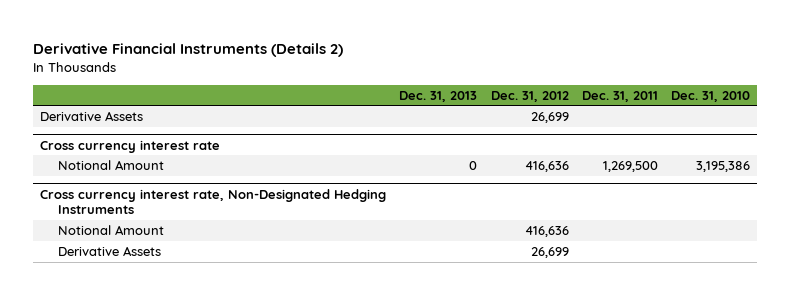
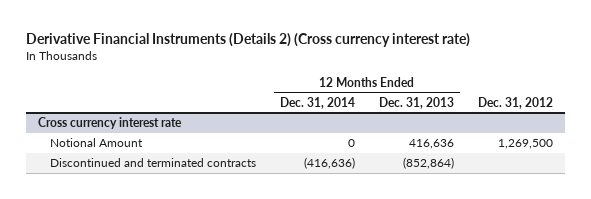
- Derivative Financial Instruments (Details 2)
+ Derivative Financial Instruments (Details 2) (Cross currency interest rate)
- | Dec. 31, 2013 | Dec. 31, 2012 | Dec. 31, 2011 | Dec. 31, 2010
+ | 12 Months Ended Dec. 31, 2014 | 12 Months Ended Dec. 31, 2013 | Dec. 31, 2012
- Derivative Assets | | 26,699 | |
@ Cross currency interest rate
- Notional Amount | 0 | 416,636 | 1,269,500 | 3,195,386
- Cross currency interest rate, Non-Designated Hedging Instruments
- Notional Amount | | 416,636 | |
- Derivative Assets | | 26,699 | |
@ Cross currency interest rate
+ Notional Amount | 0 | 416,636 | 1,269,500
+ Discontinued and terminated contracts | (416,636) | (852,864) |

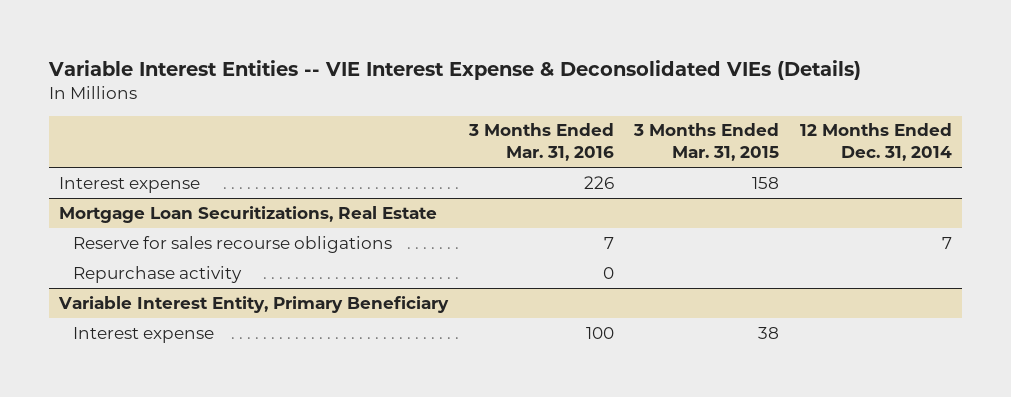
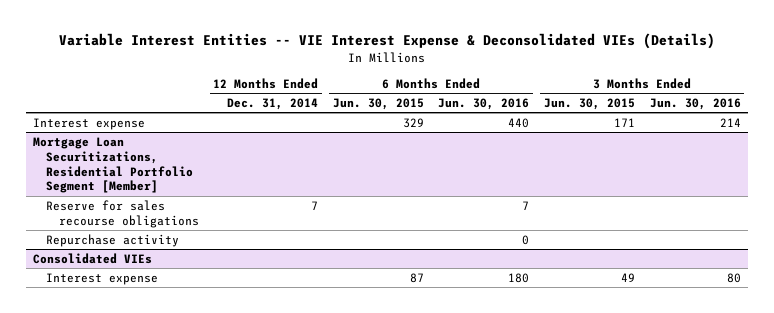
- | 3 Months Ended Mar. 31, 2016 | 3 Months Ended Mar. 31, 2015 | 12 Months Ended Dec. 31, 2014
+ | 12 Months Ended Dec. 31, 2014 | 6 Months Ended Jun. 30, 2015 | 6 Months Ended Jun. 30, 2016 | 3 Months Ended Jun. 30, 2015 | 3 Months Ended Jun. 30, 2016
- Mortgage Loan Securitizations, Real Estate
+ Mortgage Loan Securitizations, Residential Portfolio Segment [Member]
- Variable Interest Entity, Primary Beneficiary
+ Consolidated VIEs

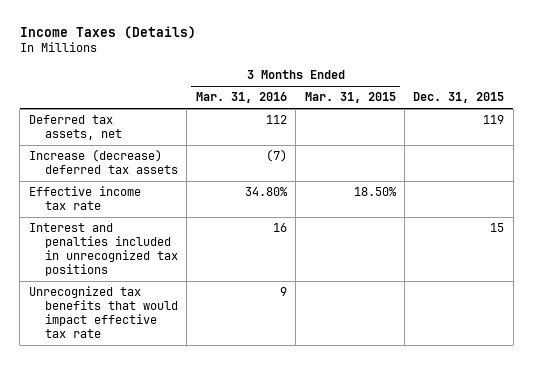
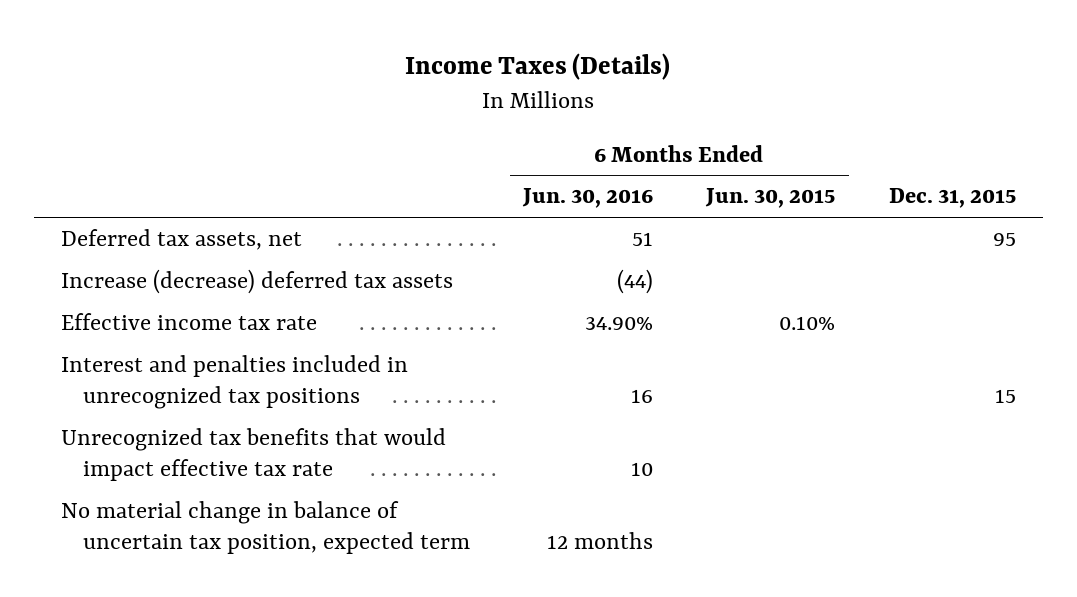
- | 3 Months Ended Mar. 31, 2016 | 3 Months Ended Mar. 31, 2015 | Dec. 31, 2015
+ | 6 Months Ended Jun. 30, 2016 | 6 Months Ended Jun. 30, 2015 | Dec. 31, 2015
- Deferred tax assets, net | 112 | | 119
+ Deferred tax assets, net | 51 | | 95
+ No material change in balance of uncertain tax position, expected term | 12 months | |

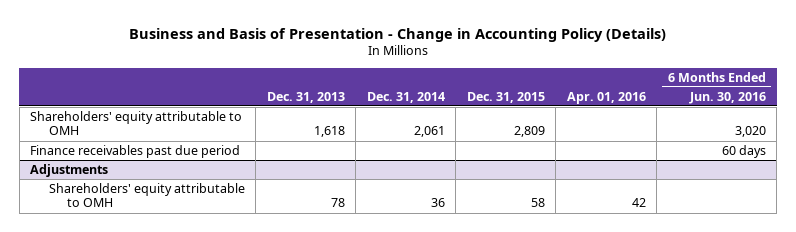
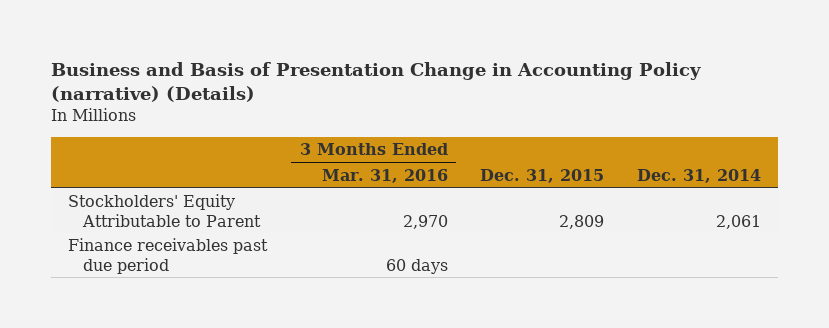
- Business and Basis of Presentation - Change in Accounting Policy (Details)
+ Business and Basis of Presentation Change in Accounting Policy (narrative) (Details)
- | Dec. 31, 2013 | Dec. 31, 2014 | Dec. 31, 2015 | Apr. 01, 2016 | 6 Months Ended Jun. 30, 2016
+ | 3 Months Ended Mar. 31, 2016 | Dec. 31, 2015 | Dec. 31, 2014
- Shareholders' equity attributable to OMH | 1,618 | 2,061 | 2,809 | | 3,020
+ Stockholders' Equity Attributable to Parent | 2,970 | 2,809 | 2,061
- Adjustments
- Shareholders' equity attributable to OMH | 78 | 36 | 58 | 42 |

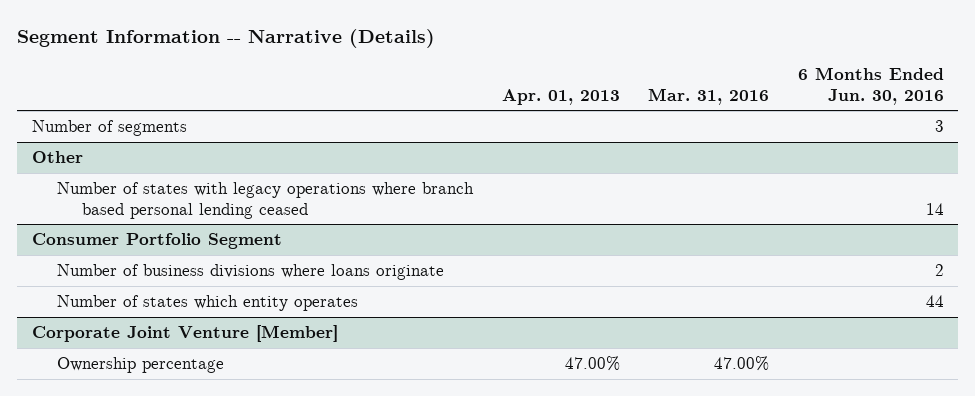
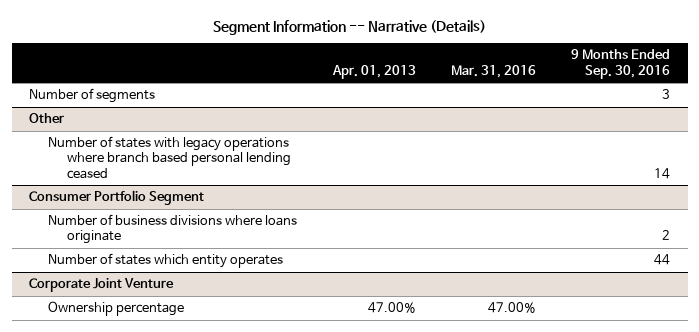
- | Apr. 01, 2013 | Mar. 31, 2016 | 6 Months Ended Jun. 30, 2016
+ | Apr. 01, 2013 | Mar. 31, 2016 | 9 Months Ended Sep. 30, 2016
- Corporate Joint Venture [Member]
+ Corporate Joint Venture

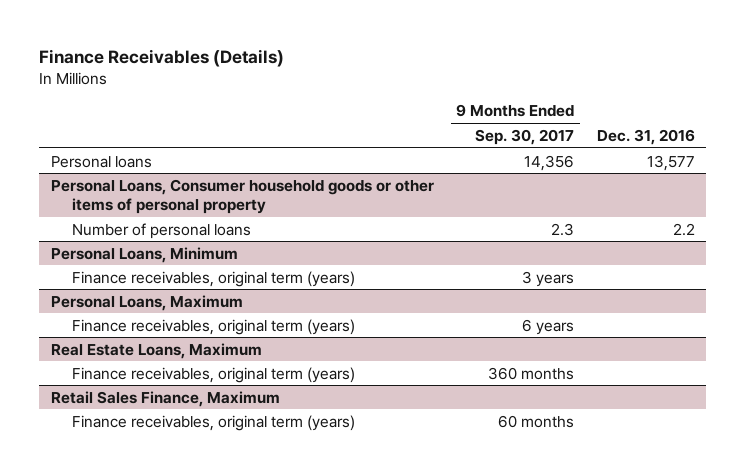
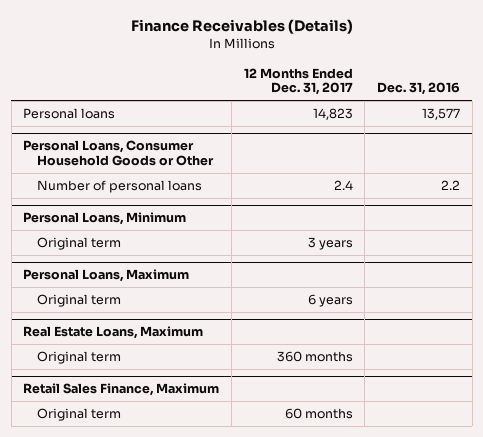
- | 9 Months Ended Sep. 30, 2017 | Dec. 31, 2016
+ | 12 Months Ended Dec. 31, 2017 | Dec. 31, 2016
- Personal Loans, Consumer household goods or other items of personal property
+ Personal Loans, Consumer Household Goods or Other
@ Personal Loans, Minimum
- Finance receivables, original term (years) | 3 years |
+ Original term | 3 years |
@ Personal Loans, Maximum
- Finance receivables, original term (years) | 6 years |
+ Original term | 6 years |
@ Real Estate Loans, Maximum
- Finance receivables, original term (years) | 360 months |
+ Original term | 360 months |
@ Retail Sales Finance, Maximum
- Finance receivables, original term (years) | 60 months |
+ Original term | 60 months |

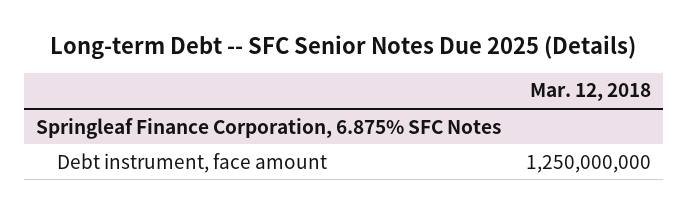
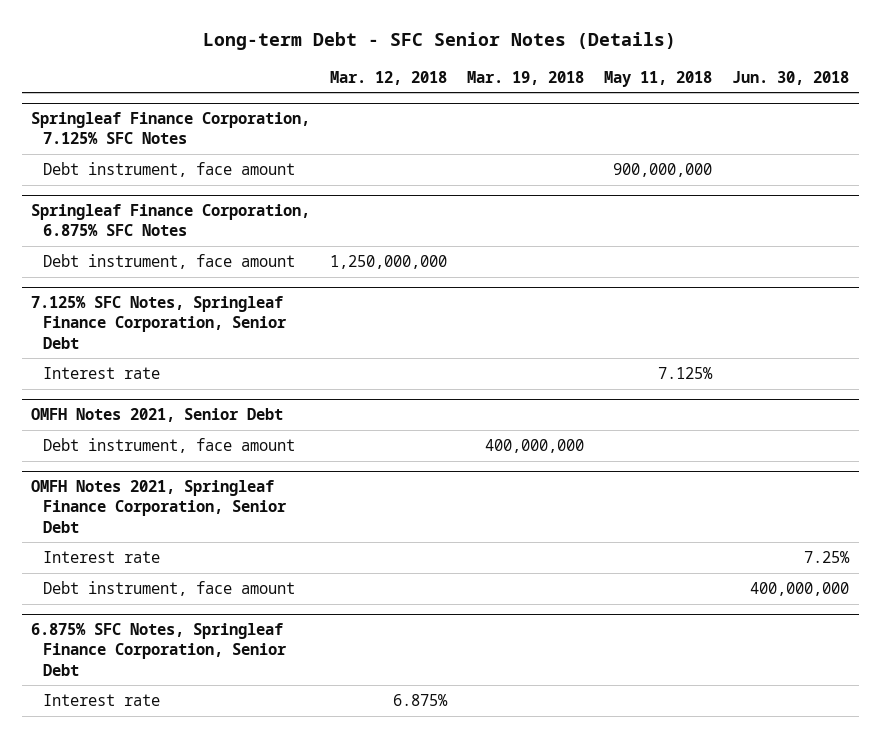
- Long-term Debt -- SFC Senior Notes Due 2025 (Details)
+ Long-term Debt - SFC Senior Notes (Details)
- | Mar. 12, 2018
+ | Mar. 12, 2018 | Mar. 19, 2018 | May 11, 2018 | Jun. 30, 2018
+ Springleaf Finance Corporation, 7.125% SFC Notes
+ Debt instrument, face amount | | | 900,000,000 |
+ 7.125% SFC Notes, Springleaf Finance Corporation, Senior Debt
+ Interest rate | | | 7.125% |
+ OMFH Notes 2021, Senior Debt
+ Debt instrument, face amount | | 400,000,000 | |
+ OMFH Notes 2021, Springleaf Finance Corporation, Senior Debt
+ Interest rate | | | | 7.25%
+ Debt instrument, face amount | | | | 400,000,000
+ 6.875% SFC Notes, Springleaf Finance Corporation, Senior Debt
+ Interest rate | 6.875% | | |

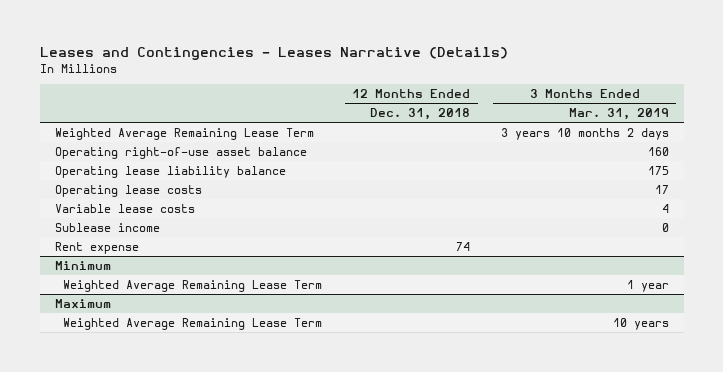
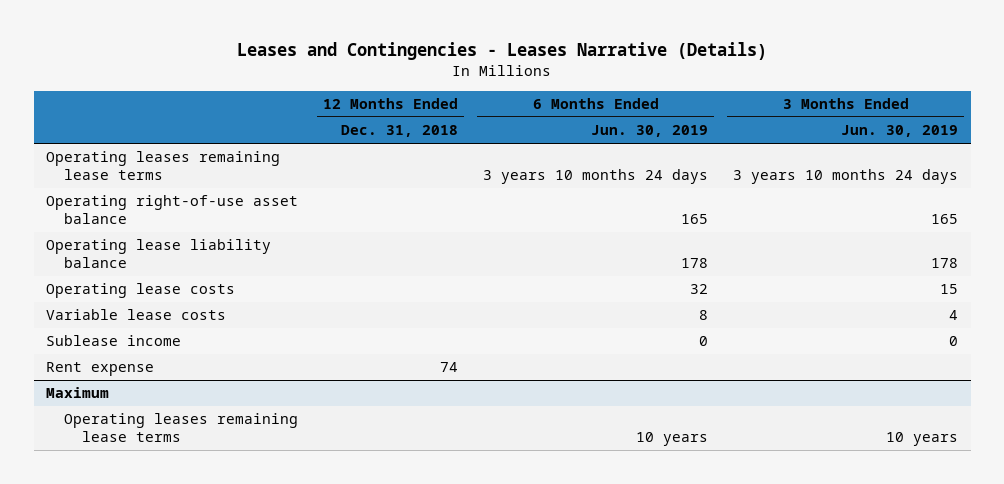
- | 12 Months Ended Dec. 31, 2018 | 3 Months Ended Mar. 31, 2019
+ | 12 Months Ended Dec. 31, 2018 | 6 Months Ended Jun. 30, 2019 | 3 Months Ended Jun. 30, 2019
- Weighted Average Remaining Lease Term | | 3 years 10 months 2 days
+ Operating leases remaining lease terms | | 3 years 10 months 24 days | 3 years 10 months 24 days
- Minimum
- Weighted Average Remaining Lease Term | | 1 year
@ Maximum
- Weighted Average Remaining Lease Term | | 10 years
+ Operating leases remaining lease terms | | 10 years | 10 years

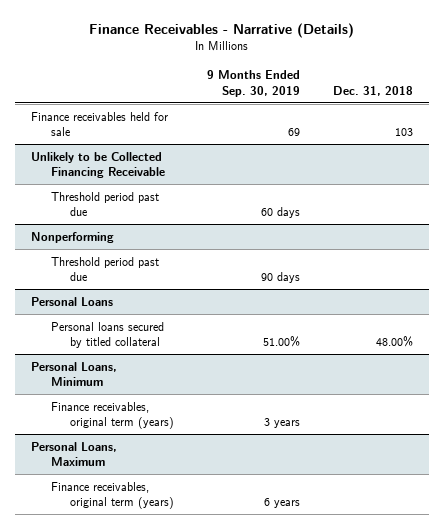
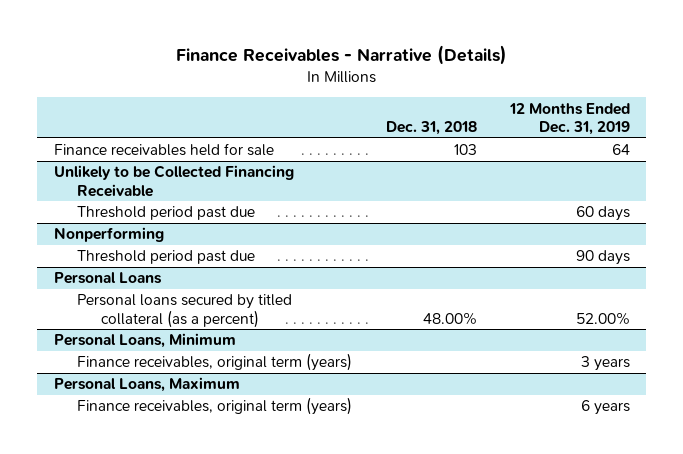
- | 9 Months Ended Sep. 30, 2019 | Dec. 31, 2018
+ | Dec. 31, 2018 | 12 Months Ended Dec. 31, 2019
@ Personal Loans
- Personal loans secured by titled collateral | 51.00% | 48.00%
+ Personal loans secured by titled collateral (as a percent) | 48.00% | 52.00%

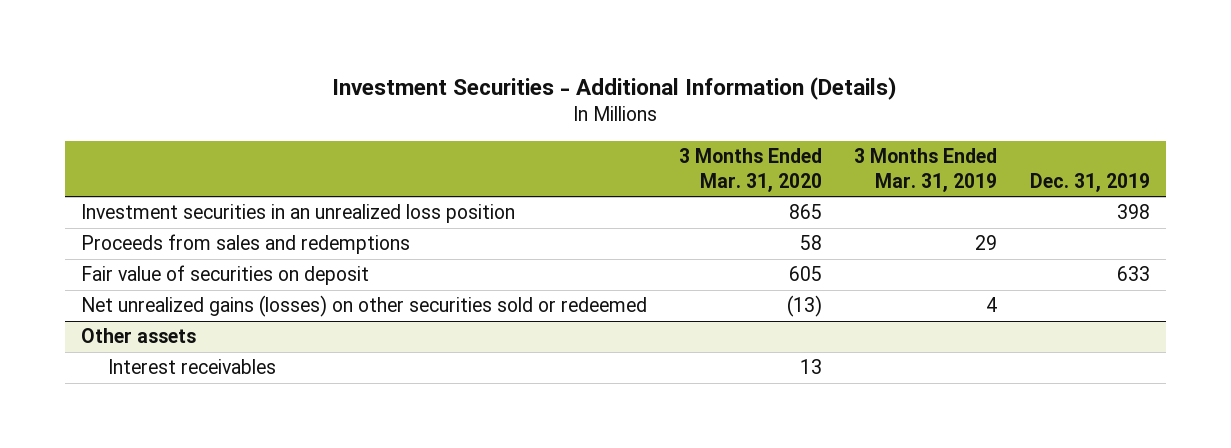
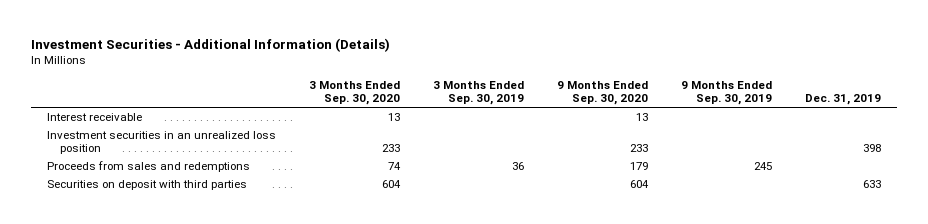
- | 3 Months Ended Mar. 31, 2020 | 3 Months Ended Mar. 31, 2019 | Dec. 31, 2019
+ | 3 Months Ended Sep. 30, 2020 | 3 Months Ended Sep. 30, 2019 | 9 Months Ended Sep. 30, 2020 | 9 Months Ended Sep. 30, 2019 | Dec. 31, 2019
+ Interest receivable | 13 | | 13 | |
- Fair value of securities on deposit | 605 | | 633
- Net unrealized gains (losses) on other securities sold or redeemed | (13) | 4 |
- Other assets
- Interest receivables | 13 | |
+ Securities on deposit with third parties | 604 | | 604 | | 633

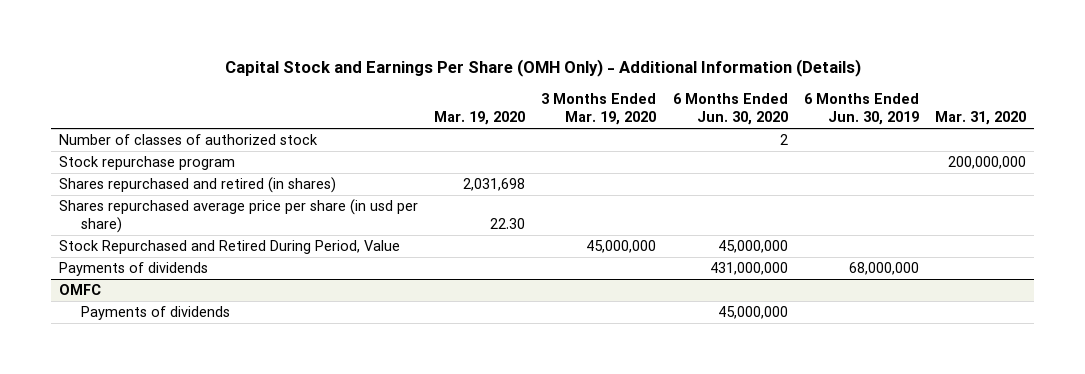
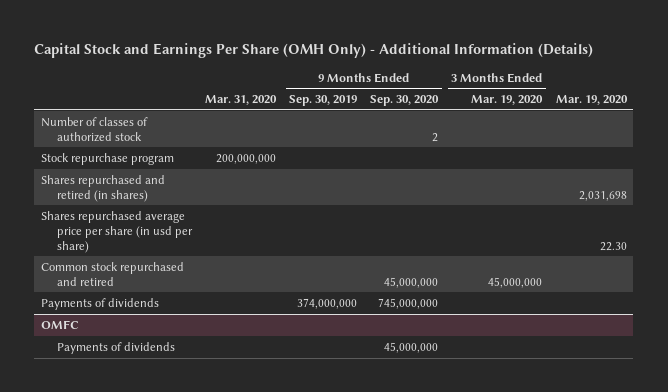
- | Mar. 19, 2020 | 3 Months Ended Mar. 19, 2020 | 6 Months Ended Jun. 30, 2020 | 6 Months Ended Jun. 30, 2019 | Mar. 31, 2020
+ | Mar. 31, 2020 | 9 Months Ended Sep. 30, 2019 | 9 Months Ended Sep. 30, 2020 | 3 Months Ended Mar. 19, 2020 | Mar. 19, 2020
- Stock Repurchased and Retired During Period, Value | | 45,000,000 | 45,000,000 | |
+ Common stock repurchased and retired | | | 45,000,000 | 45,000,000 |

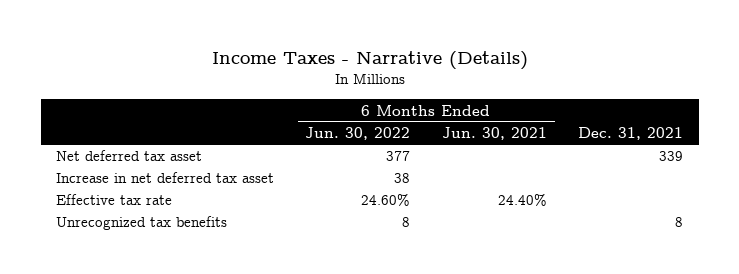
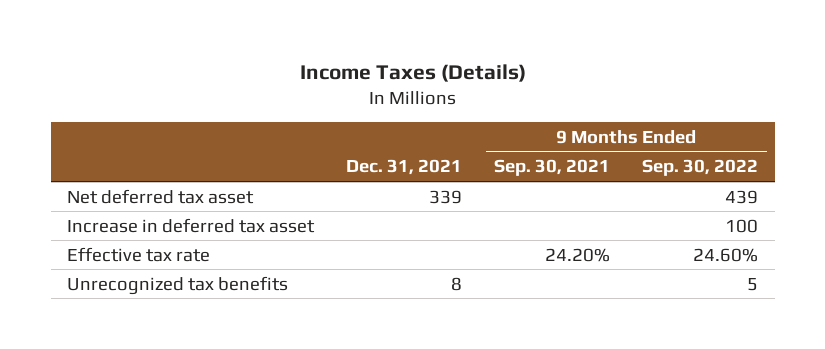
- Income Taxes - Narrative (Details)
+ Income Taxes (Details)
- | 6 Months Ended Jun. 30, 2022 | 6 Months Ended Jun. 30, 2021 | Dec. 31, 2021
+ | Dec. 31, 2021 | 9 Months Ended Sep. 30, 2021 | 9 Months Ended Sep. 30, 2022
- Increase in net deferred tax asset | 38 | |
+ Increase in deferred tax asset | | | 100

